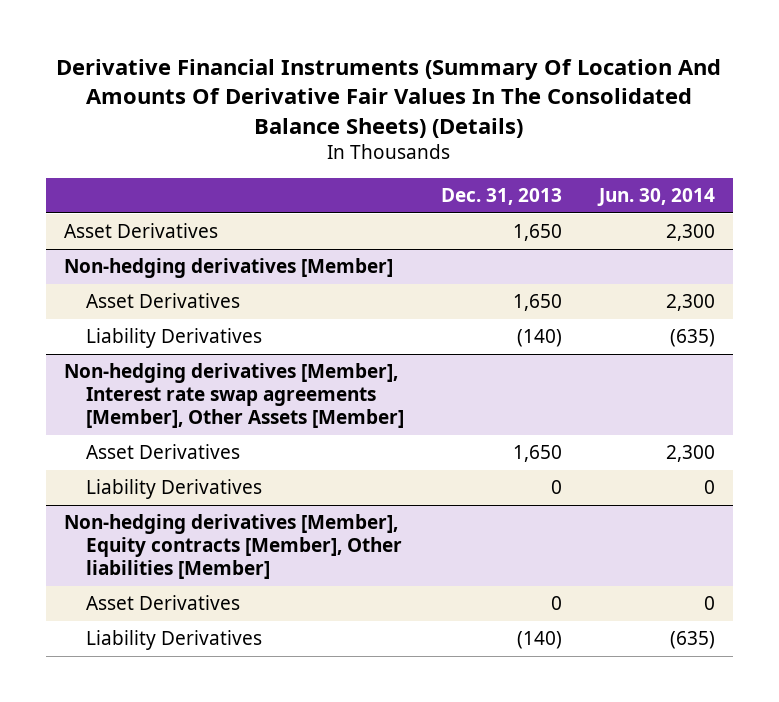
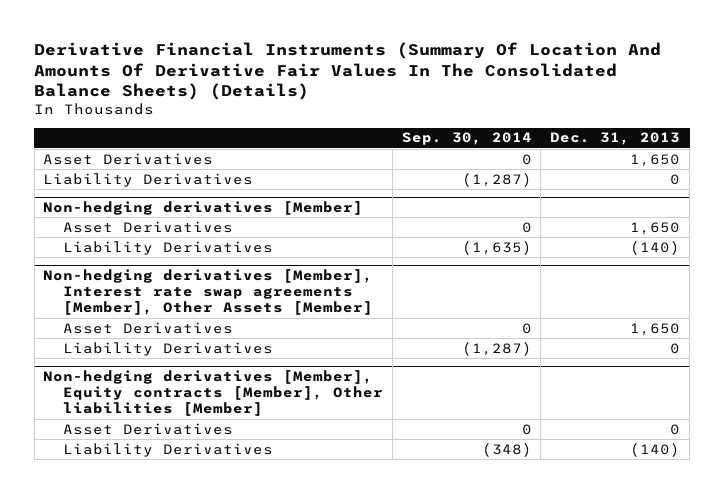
- | Dec. 31, 2013 | Jun. 30, 2014
+ | Sep. 30, 2014 | Dec. 31, 2013
+ Liability Derivatives | (1,287) | 0

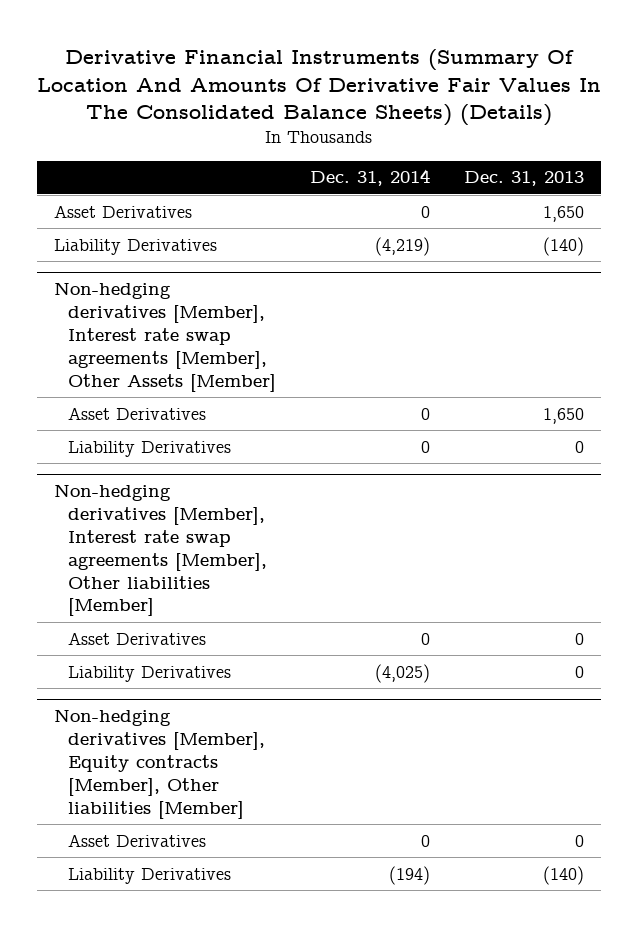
- | Sep. 30, 2014 | Dec. 31, 2013
+ | Dec. 31, 2014 | Dec. 31, 2013
- Liability Derivatives | (1,287) | 0
- Non-hedging derivatives [Member]
- Asset Derivatives | 0 | 1,650
+ Non-hedging derivatives [Member], Interest rate swap agreements [Member], Other liabilities [Member]
+ Asset Derivatives | 0 | 0
+ Liability Derivatives | (4,025) | 0

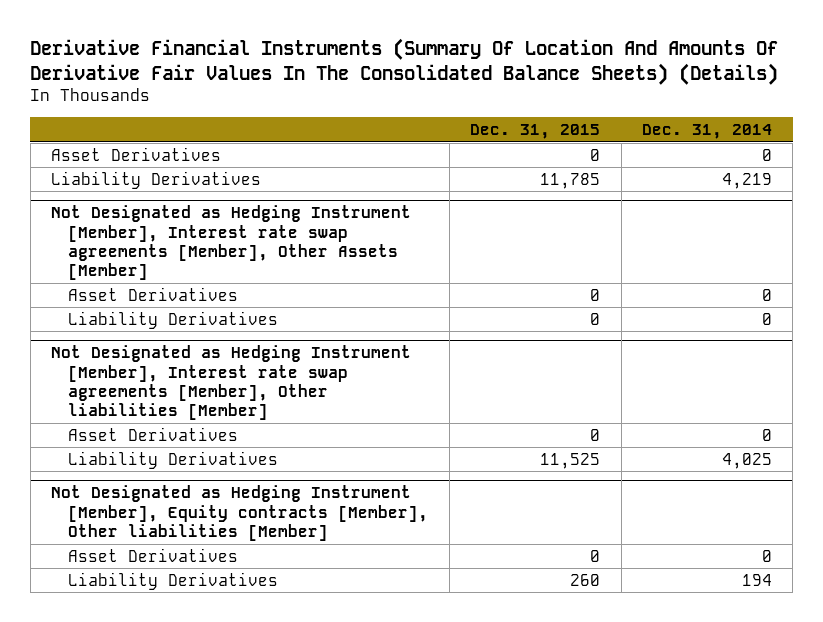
- | Dec. 31, 2014 | Dec. 31, 2013
+ | Dec. 31, 2015 | Dec. 31, 2014
- Liability Derivatives | (4,219) | (140)
- Non-hedging derivatives [Member], Interest rate swap agreements [Member], Other Assets [Member]
+ Liability Derivatives | 11,785 | 4,219
+ Not Designated as Hedging Instrument [Member], Interest rate swap agreements [Member], Other Assets [Member]
- Non-hedging derivatives [Member], Interest rate swap agreements [Member], Other liabilities [Member]
+ Not Designated as Hedging Instrument [Member], Interest rate swap agreements [Member], Other liabilities [Member]
- Liability Derivatives | (4,025) | 0
- Non-hedging derivatives [Member], Equity contracts [Member], Other liabilities [Member]
+ Liability Derivatives | 11,525 | 4,025
+ Not Designated as Hedging Instrument [Member], Equity contracts [Member], Other liabilities [Member]
- Liability Derivatives | (194) | (140)
+ Liability Derivatives | 260 | 194

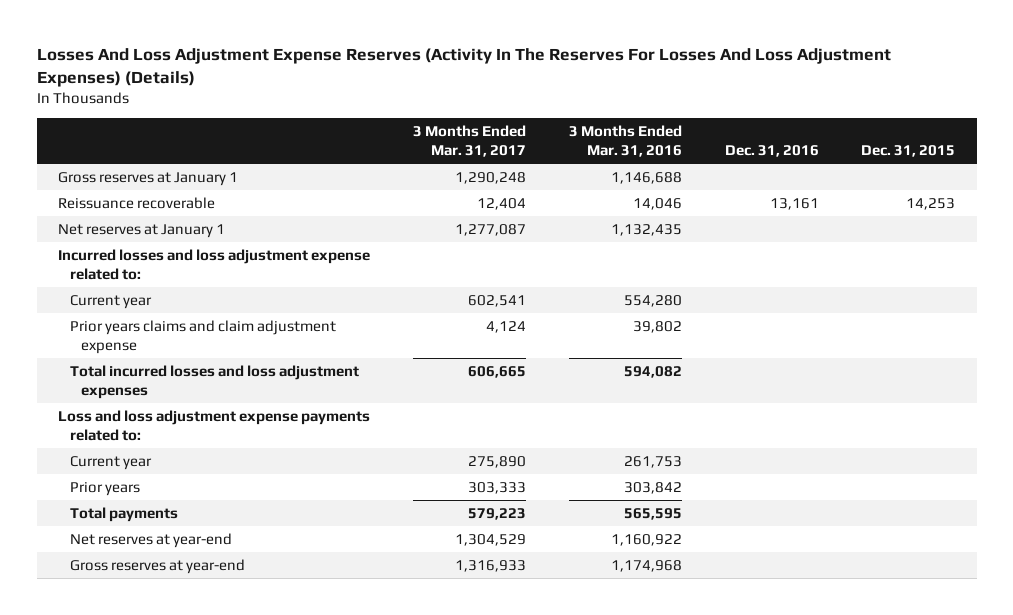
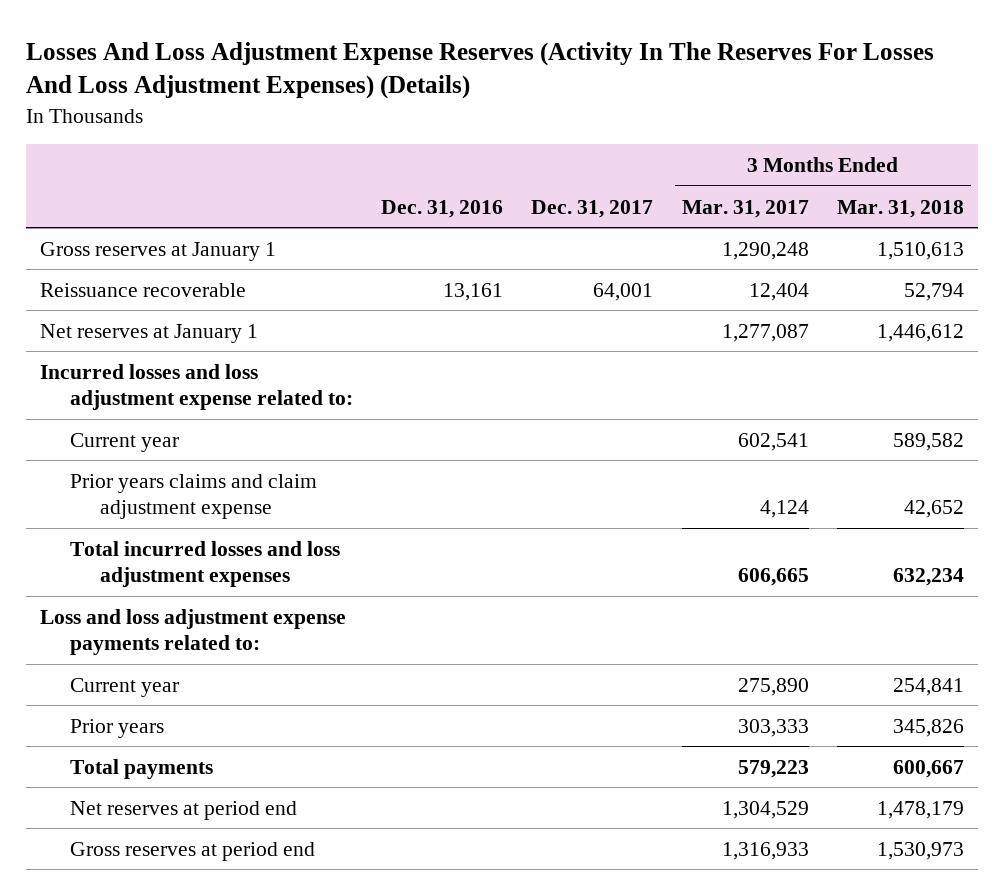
- | 3 Months Ended Mar. 31, 2017 | 3 Months Ended Mar. 31, 2016 | Dec. 31, 2016 | Dec. 31, 2015
+ | Dec. 31, 2016 | Dec. 31, 2017 | 3 Months Ended Mar. 31, 2017 | 3 Months Ended Mar. 31, 2018
- Net reserves at year-end | 1,304,529 | 1,160,922 | |
- Gross reserves at year-end | 1,316,933 | 1,174,968 | |
+ Net reserves at period end | | | 1,304,529 | 1,478,179
+ Gross reserves at period end | | | 1,316,933 | 1,530,973

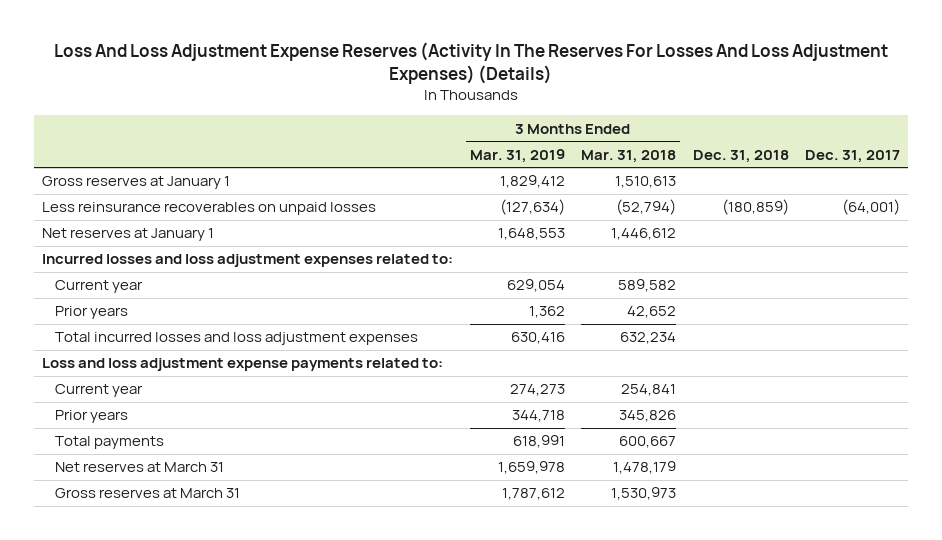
- Losses And Loss Adjustment Expense Reserves (Activity In The Reserves For Losses And Loss Adjustment Expenses) (Details)
+ Loss And Loss Adjustment Expense Reserves (Activity In The Reserves For Losses And Loss Adjustment Expenses) (Details)
- | Dec. 31, 2016 | Dec. 31, 2017 | 3 Months Ended Mar. 31, 2017 | 3 Months Ended Mar. 31, 2018
+ | 3 Months Ended Mar. 31, 2019 | 3 Months Ended Mar. 31, 2018 | Dec. 31, 2018 | Dec. 31, 2017
- Reissuance recoverable | 13,161 | 64,001 | 12,404 | 52,794
+ Less reinsurance recoverables on unpaid losses | (127,634) | (52,794) | (180,859) | (64,001)
- Incurred losses and loss adjustment expense related to:
+ Incurred losses and loss adjustment expenses related to:
- Prior years claims and claim adjustment expense | | | 4,124 | 42,652
+ Prior years | 1,362 | 42,652 | |
- Net reserves at period end | | | 1,304,529 | 1,478,179
- Gross reserves at period end | | | 1,316,933 | 1,530,973
+ Net reserves at March 31 | 1,659,978 | 1,478,179 | |
+ Gross reserves at March 31 | 1,787,612 | 1,530,973 | |

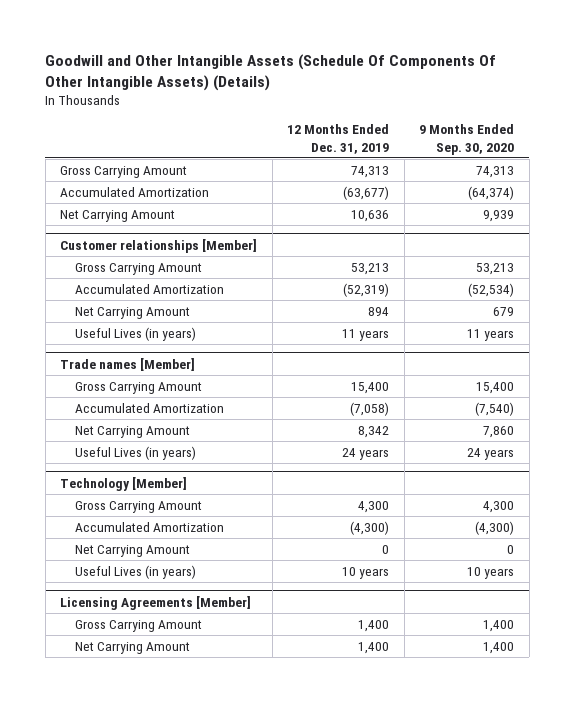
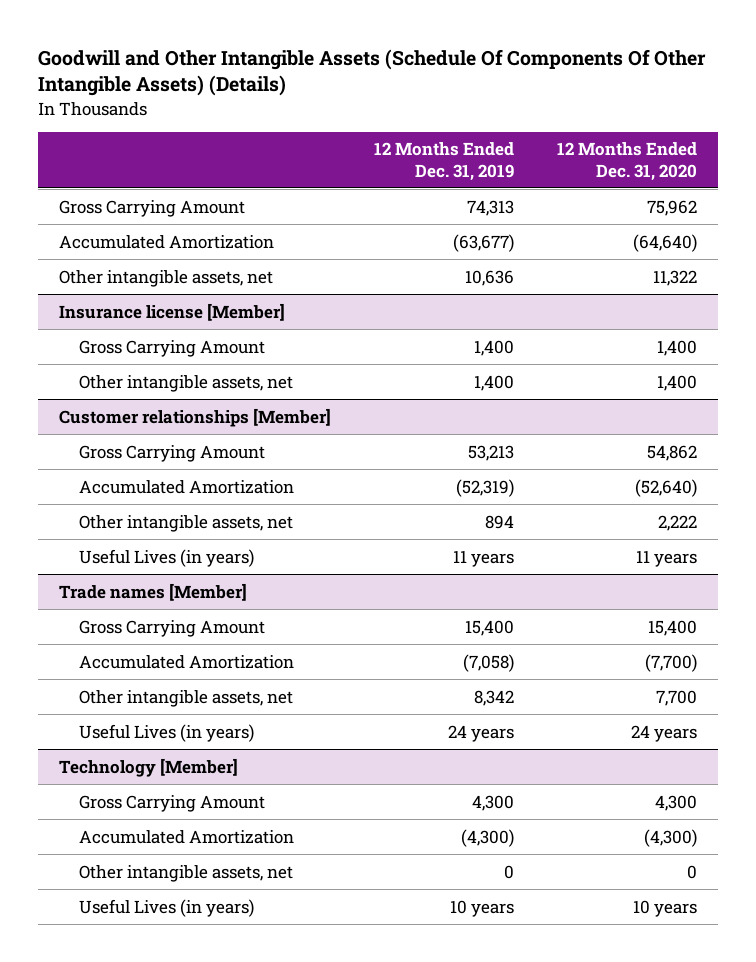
- | 12 Months Ended Dec. 31, 2019 | 9 Months Ended Sep. 30, 2020
+ | 12 Months Ended Dec. 31, 2019 | 12 Months Ended Dec. 31, 2020
- Net Carrying Amount | 10,636 | 9,939
+ Other intangible assets, net | 10,636 | 11,322
+ Insurance license [Member]
+ Gross Carrying Amount | 1,400 | 1,400
+ Other intangible assets, net | 1,400 | 1,400
@ Customer relationships [Member]
- Net Carrying Amount | 894 | 679
+ Other intangible assets, net | 894 | 2,222
@ Trade names [Member]
- Net Carrying Amount | 8,342 | 7,860
+ Other intangible assets, net | 8,342 | 7,700
@ Technology [Member]
- Net Carrying Amount | 0 | 0
+ Other intangible assets, net | 0 | 0
- Licensing Agreements [Member]
- Gross Carrying Amount | 1,400 | 1,400
- Net Carrying Amount | 1,400 | 1,400

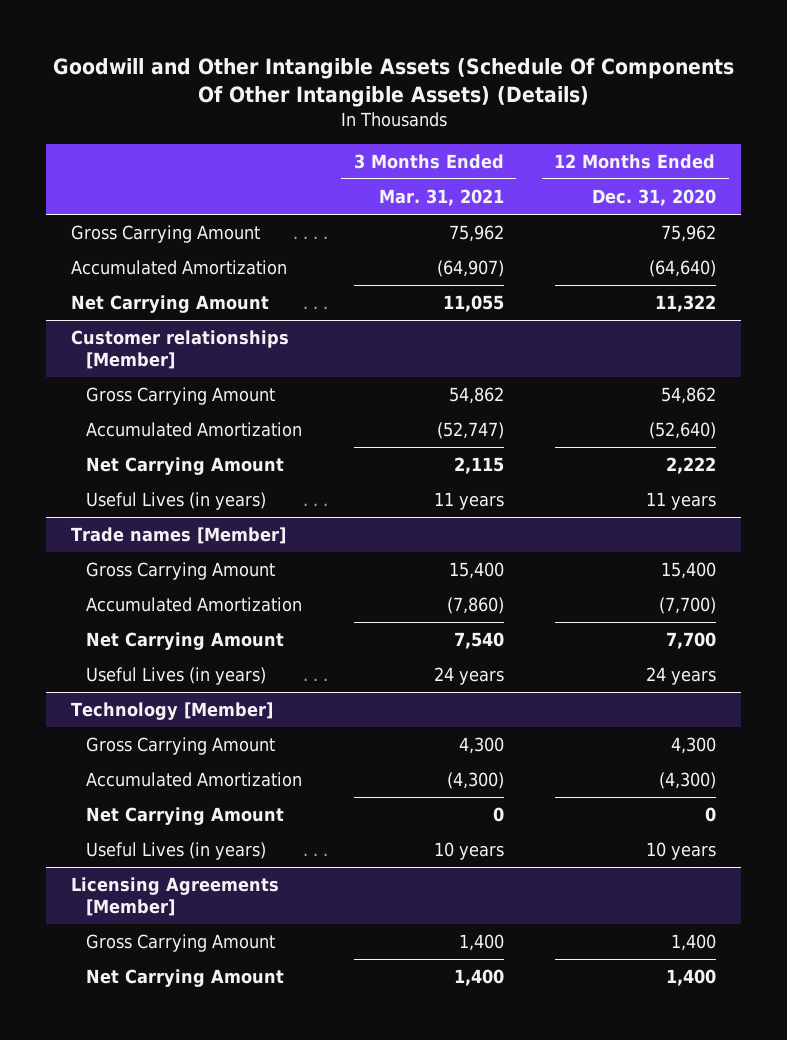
- | 12 Months Ended Dec. 31, 2019 | 12 Months Ended Dec. 31, 2020
+ | 3 Months Ended Mar. 31, 2021 | 12 Months Ended Dec. 31, 2020
- Other intangible assets, net | 10,636 | 11,322
- Insurance license [Member]
- Gross Carrying Amount | 1,400 | 1,400
- Other intangible assets, net | 1,400 | 1,400
+ Net Carrying Amount | 11,055 | 11,322
@ Customer relationships [Member]
- Other intangible assets, net | 894 | 2,222
+ Net Carrying Amount | 2,115 | 2,222
@ Trade names [Member]
- Other intangible assets, net | 8,342 | 7,700
+ Net Carrying Amount | 7,540 | 7,700
@ Technology [Member]
- Other intangible assets, net | 0 | 0
+ Net Carrying Amount | 0 | 0
+ Licensing Agreements [Member]
+ Gross Carrying Amount | 1,400 | 1,400
+ Net Carrying Amount | 1,400 | 1,400

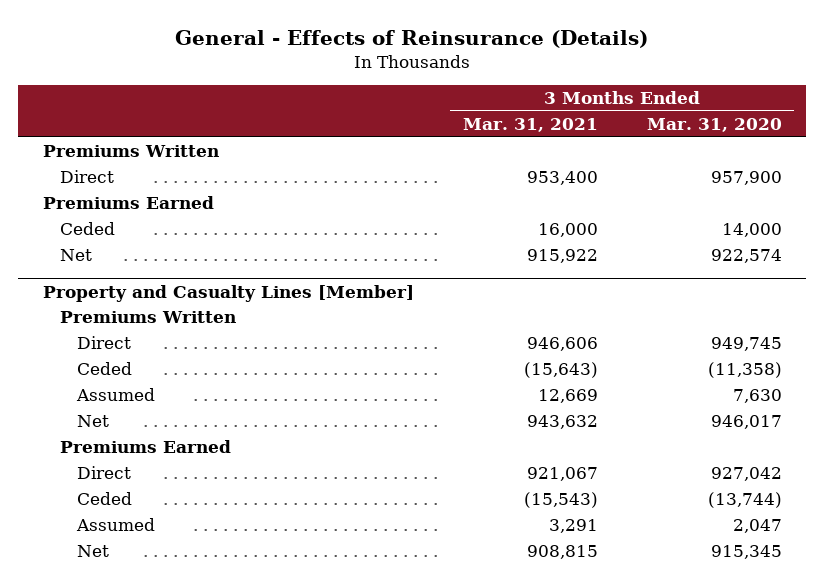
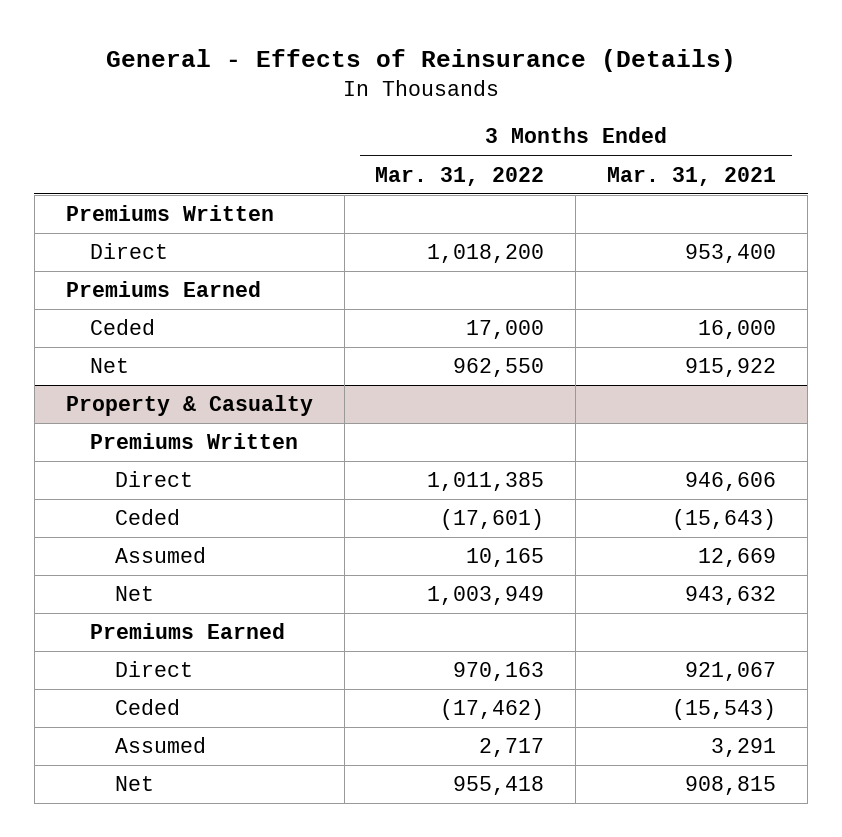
- | 3 Months Ended Mar. 31, 2021 | 3 Months Ended Mar. 31, 2020
+ | 3 Months Ended Mar. 31, 2022 | 3 Months Ended Mar. 31, 2021
- Property and Casualty Lines [Member]
+ Property & Casualty

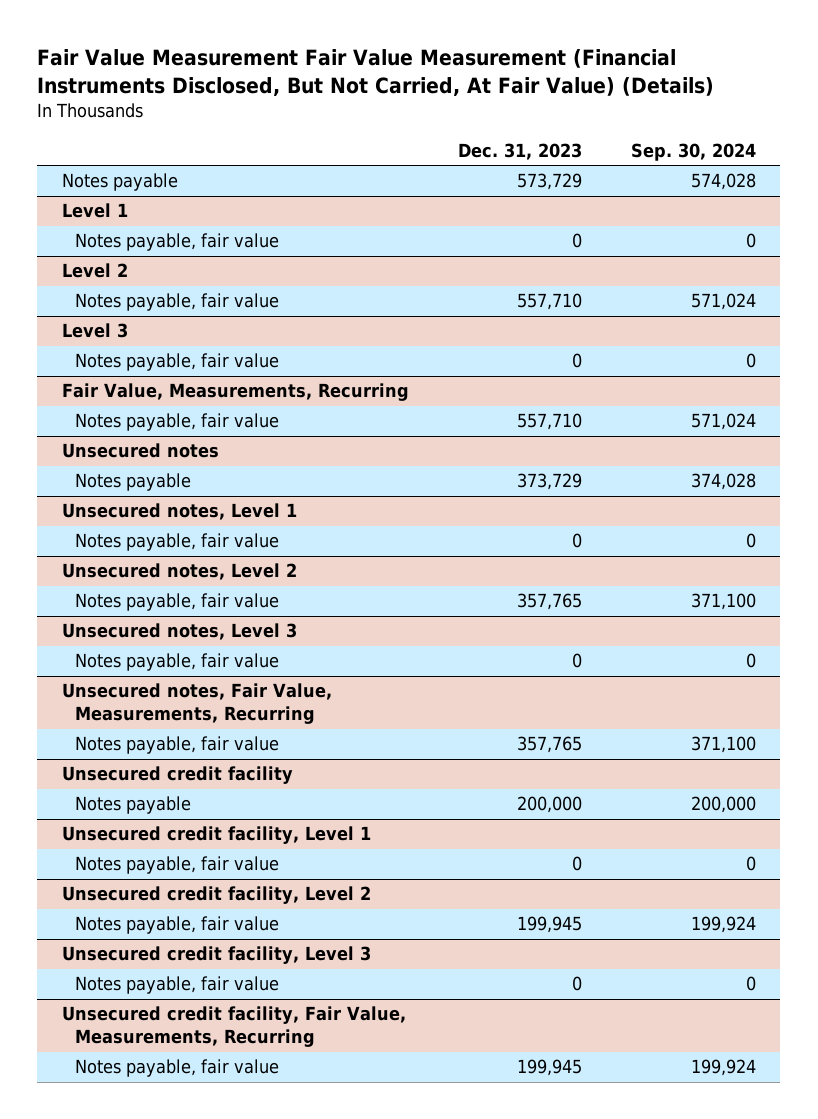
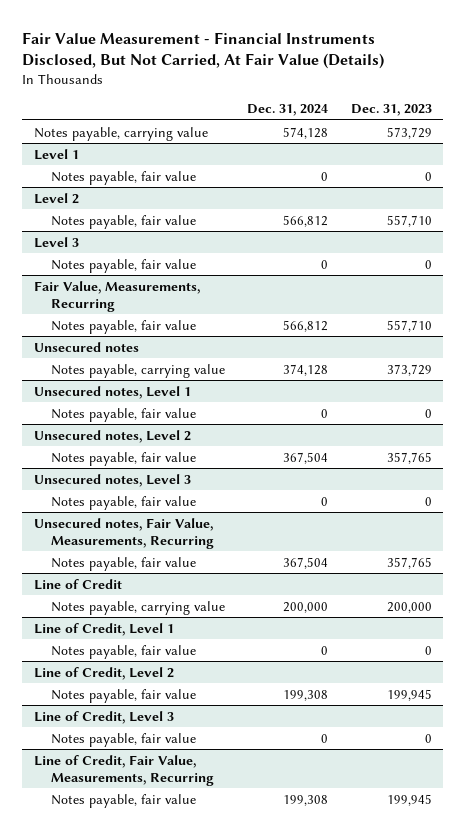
- Fair Value Measurement Fair Value Measurement (Financial Instruments Disclosed, But Not Carried, At Fair Value) (Details)
+ Fair Value Measurement - Financial Instruments Disclosed, But Not Carried, At Fair Value (Details)
- | Dec. 31, 2023 | Sep. 30, 2024
+ | Dec. 31, 2024 | Dec. 31, 2023
- Notes payable | 573,729 | 574,028
+ Notes payable, carrying value | 574,128 | 573,729
@ Unsecured notes
- Notes payable | 373,729 | 374,028
+ Notes payable, carrying value | 374,128 | 373,729
- Unsecured credit facility
- Notes payable | 200,000 | 200,000
- Unsecured credit facility, Level 1
+ Line of Credit
+ Notes payable, carrying value | 200,000 | 200,000
+ Line of Credit, Level 1
- Unsecured credit facility, Level 2
+ Line of Credit, Level 2
- Unsecured credit facility, Level 3
+ Line of Credit, Level 3
- Unsecured credit facility, Fair Value, Measurements, Recurring
+ Line of Credit, Fair Value, Measurements, Recurring

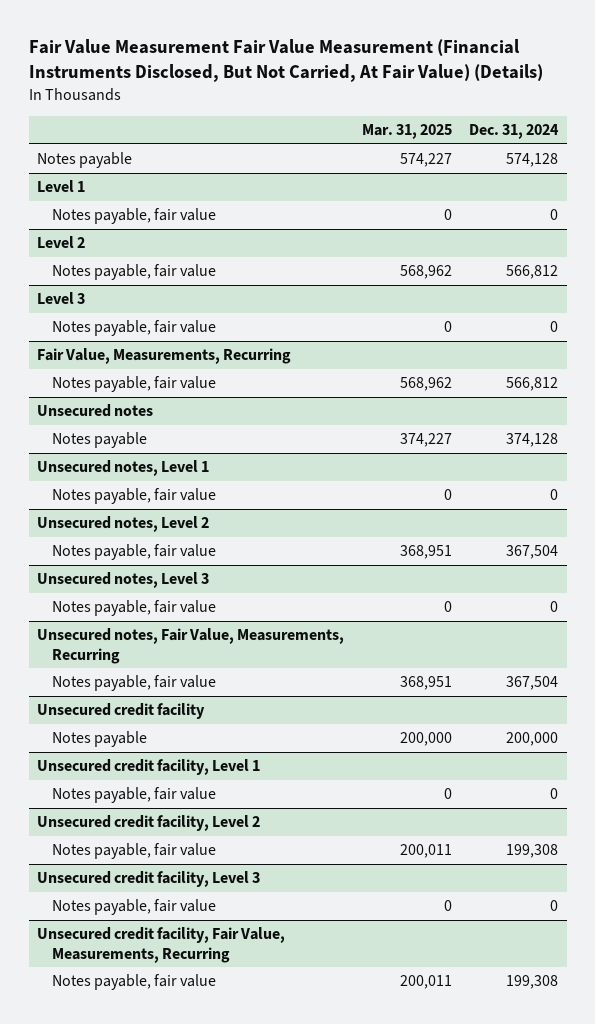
- Fair Value Measurement - Financial Instruments Disclosed, But Not Carried, At Fair Value (Details)
+ Fair Value Measurement Fair Value Measurement (Financial Instruments Disclosed, But Not Carried, At Fair Value) (Details)
- | Dec. 31, 2024 | Dec. 31, 2023
+ | Mar. 31, 2025 | Dec. 31, 2024
- Notes payable, carrying value | 574,128 | 573,729
+ Notes payable | 574,227 | 574,128
@ Unsecured notes
- Notes payable, carrying value | 374,128 | 373,729
+ Notes payable | 374,227 | 374,128
- Line of Credit
- Notes payable, carrying value | 200,000 | 200,000
- Line of Credit, Level 1
+ Unsecured credit facility
+ Notes payable | 200,000 | 200,000
+ Unsecured credit facility, Level 1
- Line of Credit, Level 2
+ Unsecured credit facility, Level 2
- Line of Credit, Level 3
+ Unsecured credit facility, Level 3
- Line of Credit, Fair Value, Measurements, Recurring
+ Unsecured credit facility, Fair Value, Measurements, Recurring

